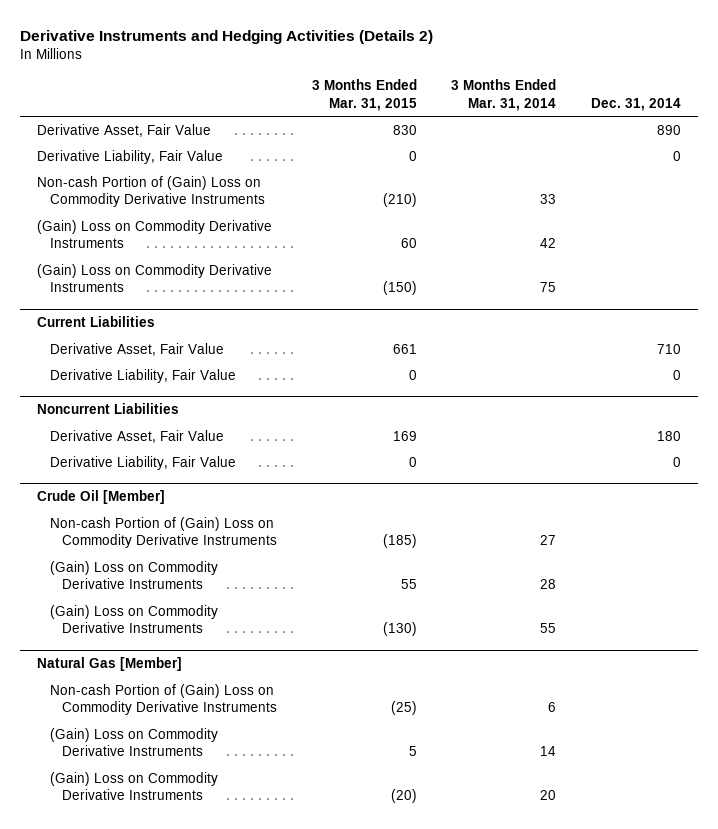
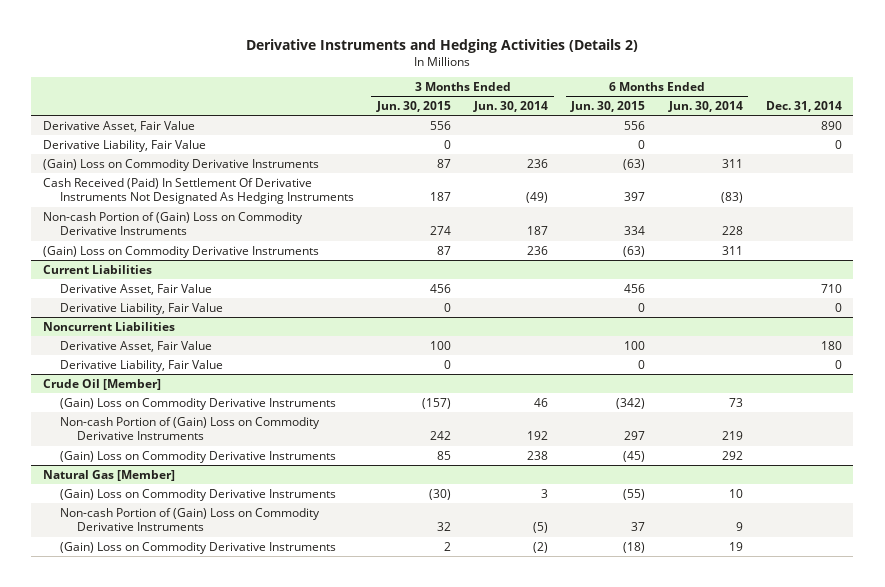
- | 3 Months Ended Mar. 31, 2015 | 3 Months Ended Mar. 31, 2014 | Dec. 31, 2014
+ | 3 Months Ended Jun. 30, 2015 | 3 Months Ended Jun. 30, 2014 | 6 Months Ended Jun. 30, 2015 | 6 Months Ended Jun. 30, 2014 | Dec. 31, 2014
+ Cash Received (Paid) In Settlement Of Derivative Instruments Not Designated As Hedging Instruments | 187 | (49) | 397 | (83) |
moved down: Non-cash Portion of (Gain) Loss on Commodity Derivative Instruments | 274 | 187 | 334 | 228 |
@ Crude Oil [Member]
moved down: Non-cash Portion of (Gain) Loss on Commodity Derivative Instruments | 242 | 192 | 297 | 219 |
@ Natural Gas [Member]
moved down: Non-cash Portion of (Gain) Loss on Commodity Derivative Instruments | 32 | (5) | 37 | 9 |

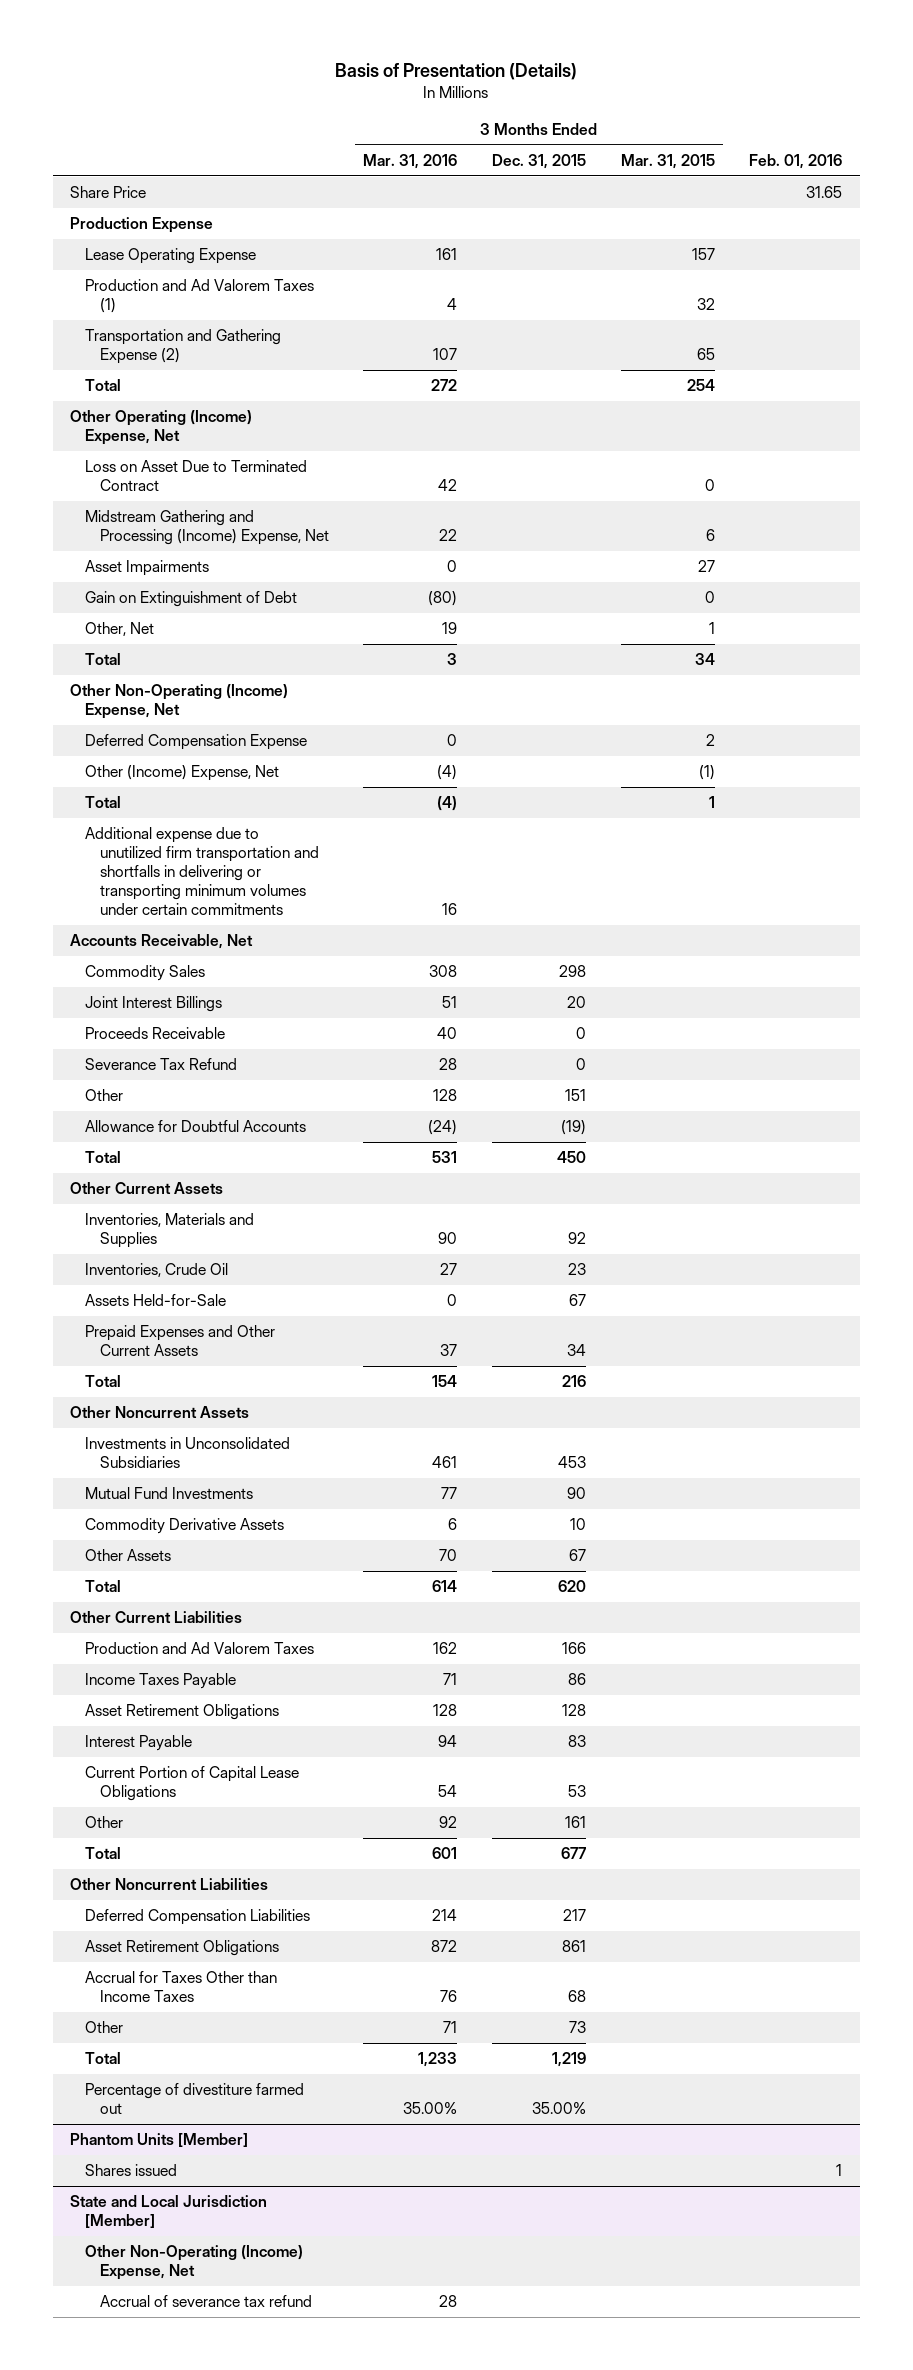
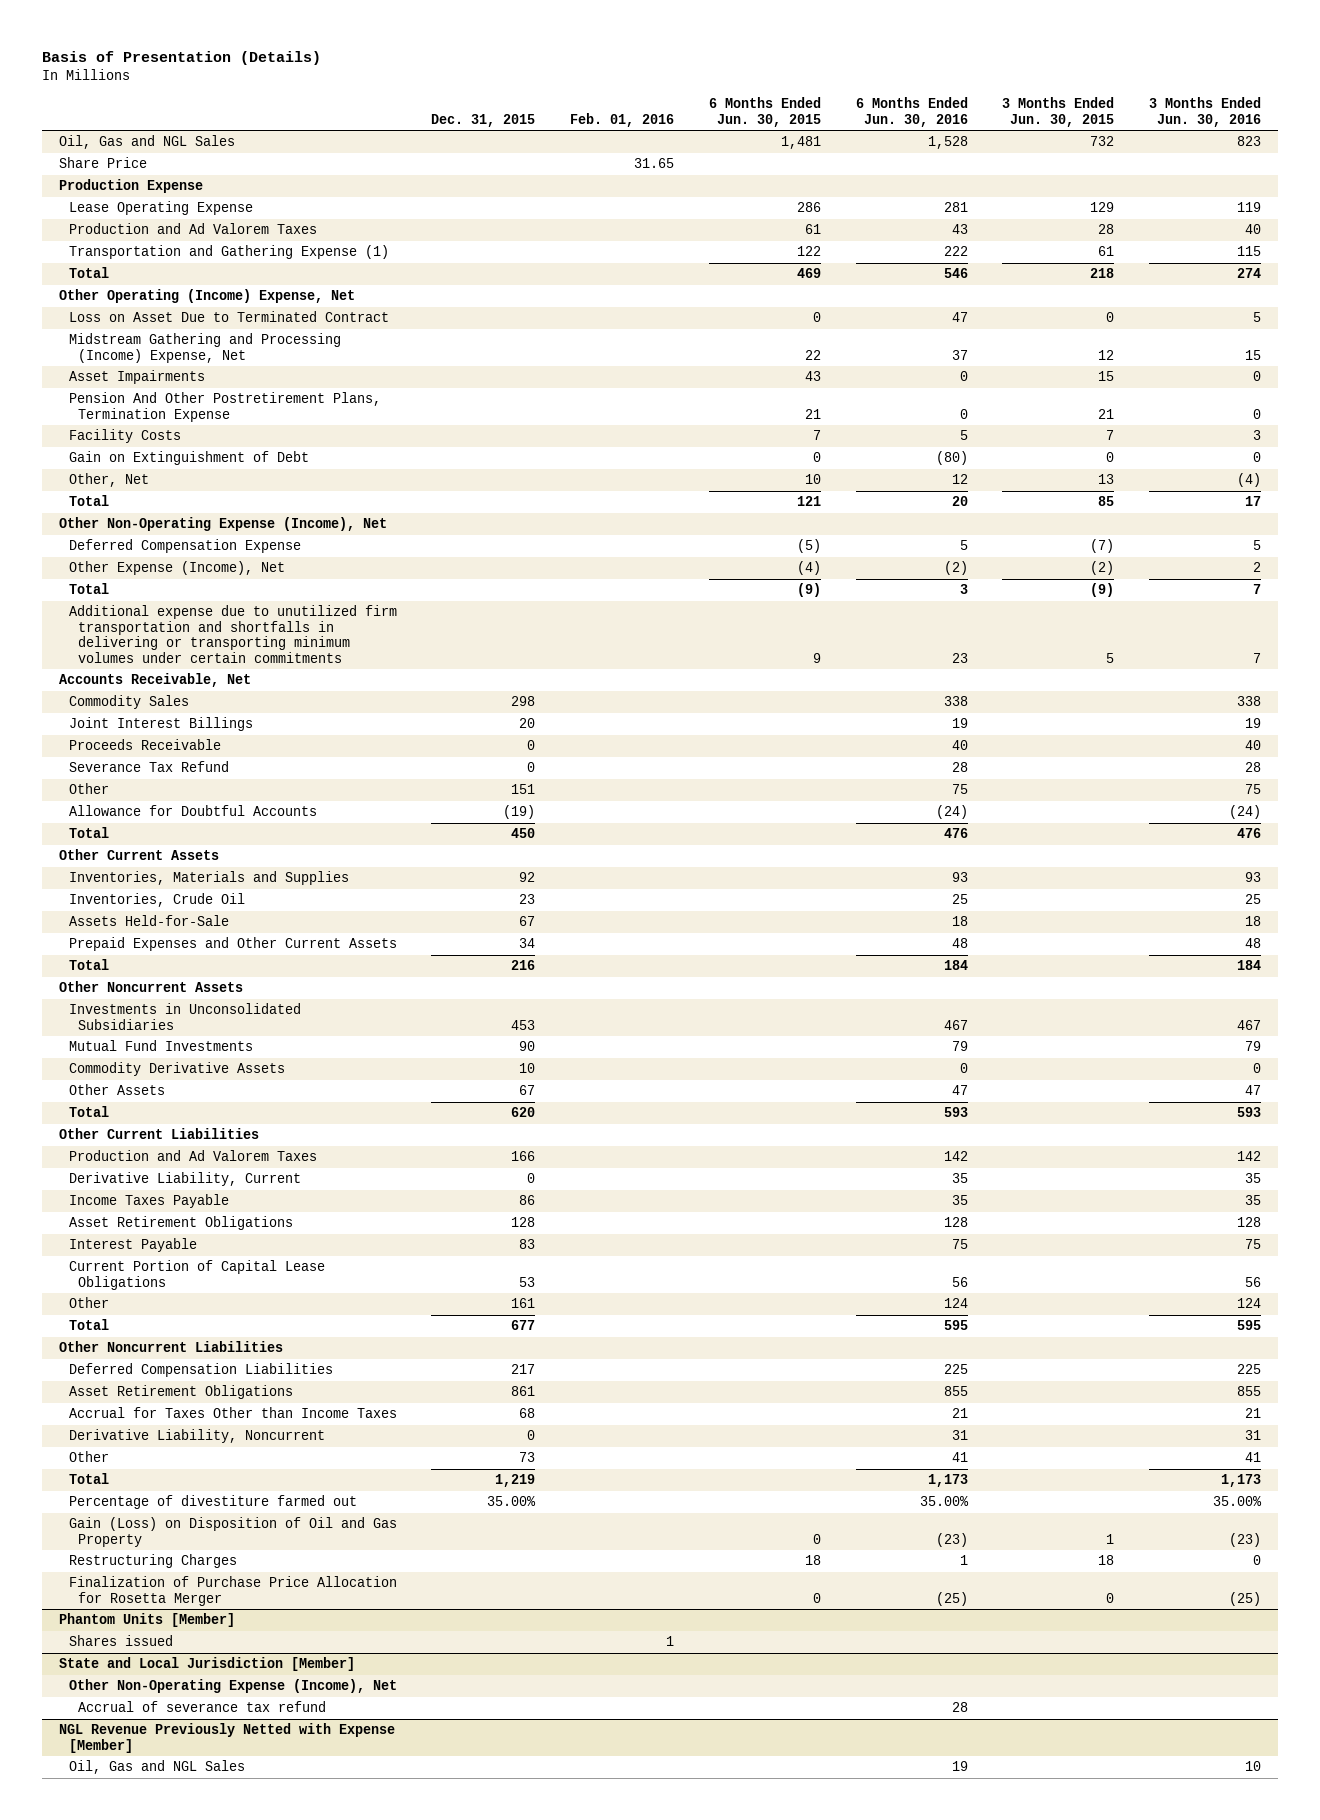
- | 3 Months Ended Mar. 31, 2016 | 3 Months Ended Dec. 31, 2015 | 3 Months Ended Mar. 31, 2015 | Feb. 01, 2016
+ | Dec. 31, 2015 | Feb. 01, 2016 | 6 Months Ended Jun. 30, 2015 | 6 Months Ended Jun. 30, 2016 | 3 Months Ended Jun. 30, 2015 | 3 Months Ended Jun. 30, 2016
+ Oil, Gas and NGL Sales | | | 1,481 | 1,528 | 732 | 823
- Production and Ad Valorem Taxes (1) | 4 | | 32 |
- Transportation and Gathering Expense (2) | 107 | | 65 |
+ Production and Ad Valorem Taxes | | | 61 | 43 | 28 | 40
+ Transportation and Gathering Expense (1) | | | 122 | 222 | 61 | 115
+ Pension And Other Postretirement Plans, Termination Expense | | | 21 | 0 | 21 | 0
+ Facility Costs | | | 7 | 5 | 7 | 3
- Other Non-Operating (Income) Expense, Net
+ Other Non-Operating Expense (Income), Net
- Other (Income) Expense, Net | (4) | | (1) |
+ Other Expense (Income), Net | | | (4) | (2) | (2) | 2
+ Derivative Liability, Current | 0 | | | 35 | | 35
+ Derivative Liability, Noncurrent | 0 | | | 31 | | 31
+ Gain (Loss) on Disposition of Oil and Gas Property | | | 0 | (23) | 1 | (23)
+ Restructuring Charges | | | 18 | 1 | 18 | 0
+ Finalization of Purchase Price Allocation for Rosetta Merger | | | 0 | (25) | 0 | (25)
@ State and Local Jurisdiction [Member]
- Other Non-Operating (Income) Expense, Net
+ Other Non-Operating Expense (Income), Net
+ NGL Revenue Previously Netted with Expense [Member]
+ Oil, Gas and NGL Sales | | | | 19 | | 10

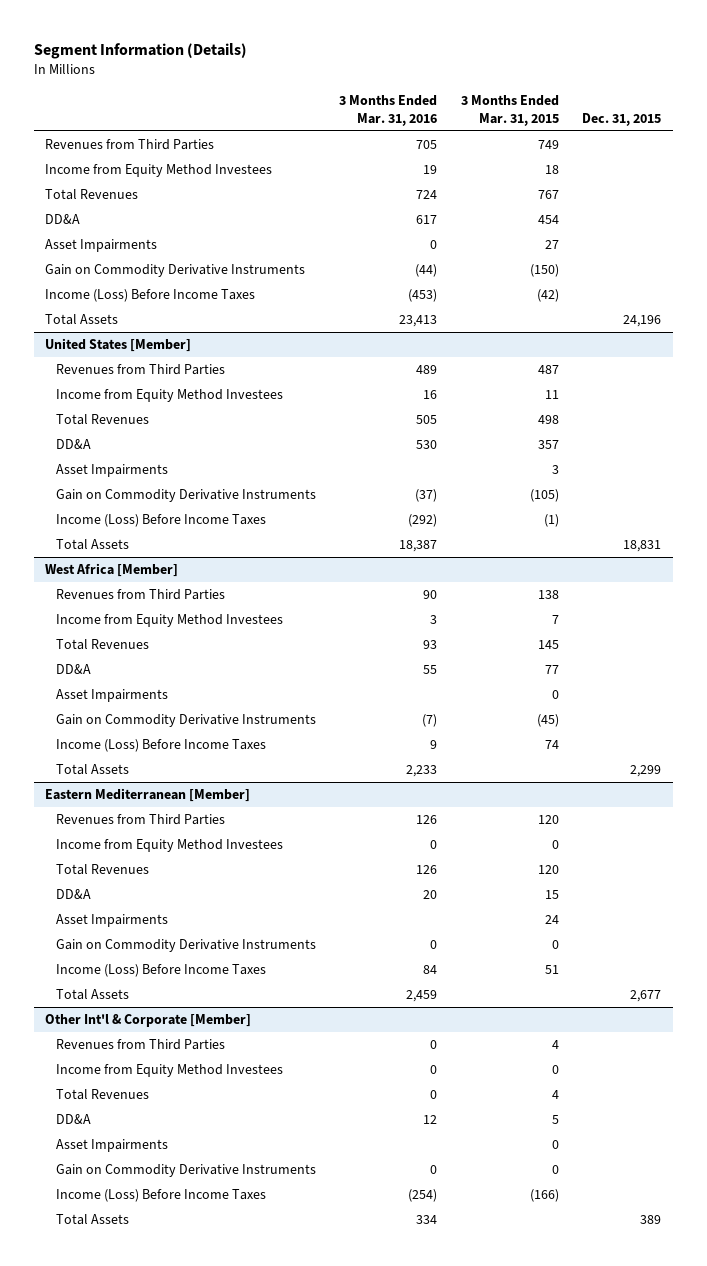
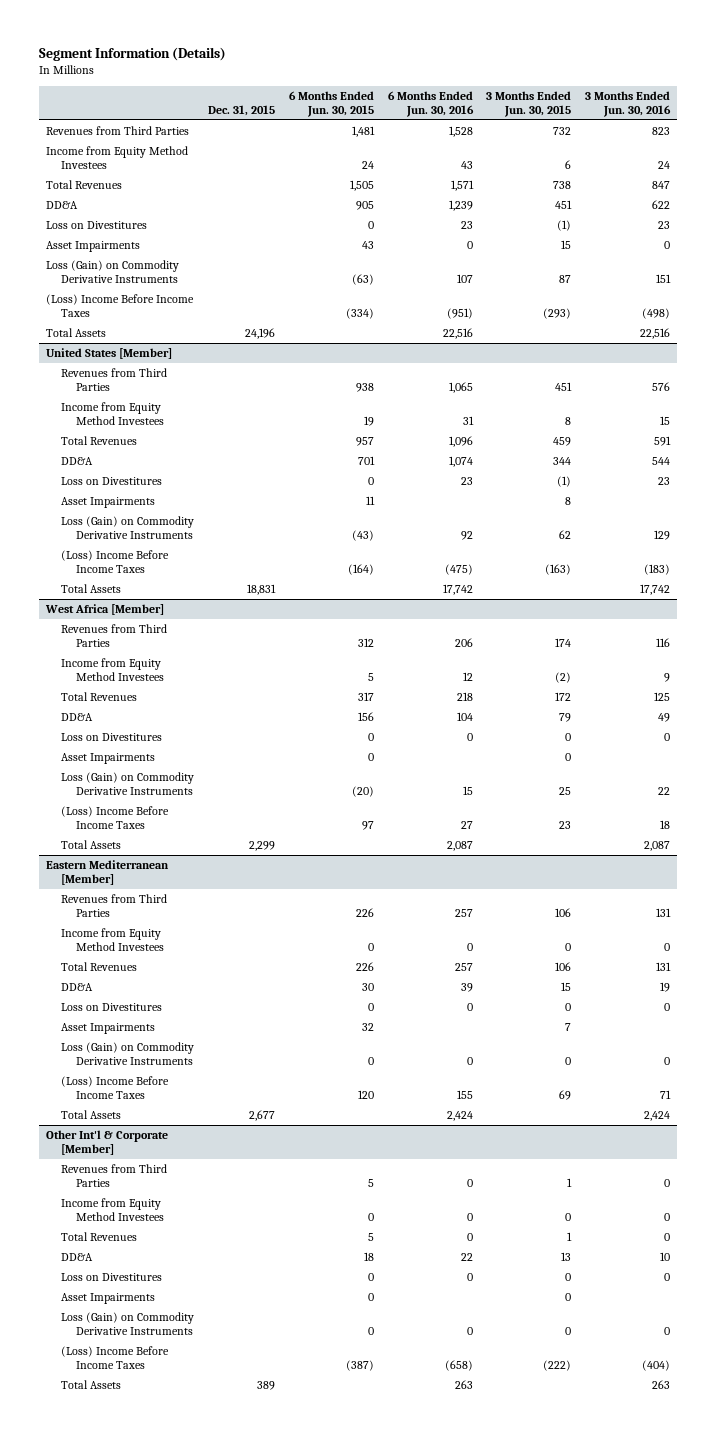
- | 3 Months Ended Mar. 31, 2016 | 3 Months Ended Mar. 31, 2015 | Dec. 31, 2015
+ | Dec. 31, 2015 | 6 Months Ended Jun. 30, 2015 | 6 Months Ended Jun. 30, 2016 | 3 Months Ended Jun. 30, 2015 | 3 Months Ended Jun. 30, 2016
+ Loss on Divestitures | | 0 | 23 | (1) | 23
- Gain on Commodity Derivative Instruments | (44) | (150) |
- Income (Loss) Before Income Taxes | (453) | (42) |
+ Loss (Gain) on Commodity Derivative Instruments | | (63) | 107 | 87 | 151
+ (Loss) Income Before Income Taxes | | (334) | (951) | (293) | (498)
@ United States [Member]
+ Loss on Divestitures | | 0 | 23 | (1) | 23
- Gain on Commodity Derivative Instruments | (37) | (105) |
- Income (Loss) Before Income Taxes | (292) | (1) |
+ Loss (Gain) on Commodity Derivative Instruments | | (43) | 92 | 62 | 129
+ (Loss) Income Before Income Taxes | | (164) | (475) | (163) | (183)
@ West Africa [Member]
+ Loss on Divestitures | | 0 | 0 | 0 | 0
- Gain on Commodity Derivative Instruments | (7) | (45) |
- Income (Loss) Before Income Taxes | 9 | 74 |
+ Loss (Gain) on Commodity Derivative Instruments | | (20) | 15 | 25 | 22
+ (Loss) Income Before Income Taxes | | 97 | 27 | 23 | 18
@ Eastern Mediterranean [Member]
+ Loss on Divestitures | | 0 | 0 | 0 | 0
- Gain on Commodity Derivative Instruments | 0 | 0 |
- Income (Loss) Before Income Taxes | 84 | 51 |
+ Loss (Gain) on Commodity Derivative Instruments | | 0 | 0 | 0 | 0
+ (Loss) Income Before Income Taxes | | 120 | 155 | 69 | 71
@ Other Int'l & Corporate [Member]
+ Loss on Divestitures | | 0 | 0 | 0 | 0
- Gain on Commodity Derivative Instruments | 0 | 0 |
- Income (Loss) Before Income Taxes | (254) | (166) |
+ Loss (Gain) on Commodity Derivative Instruments | | 0 | 0 | 0 | 0
+ (Loss) Income Before Income Taxes | | (387) | (658) | (222) | (404)

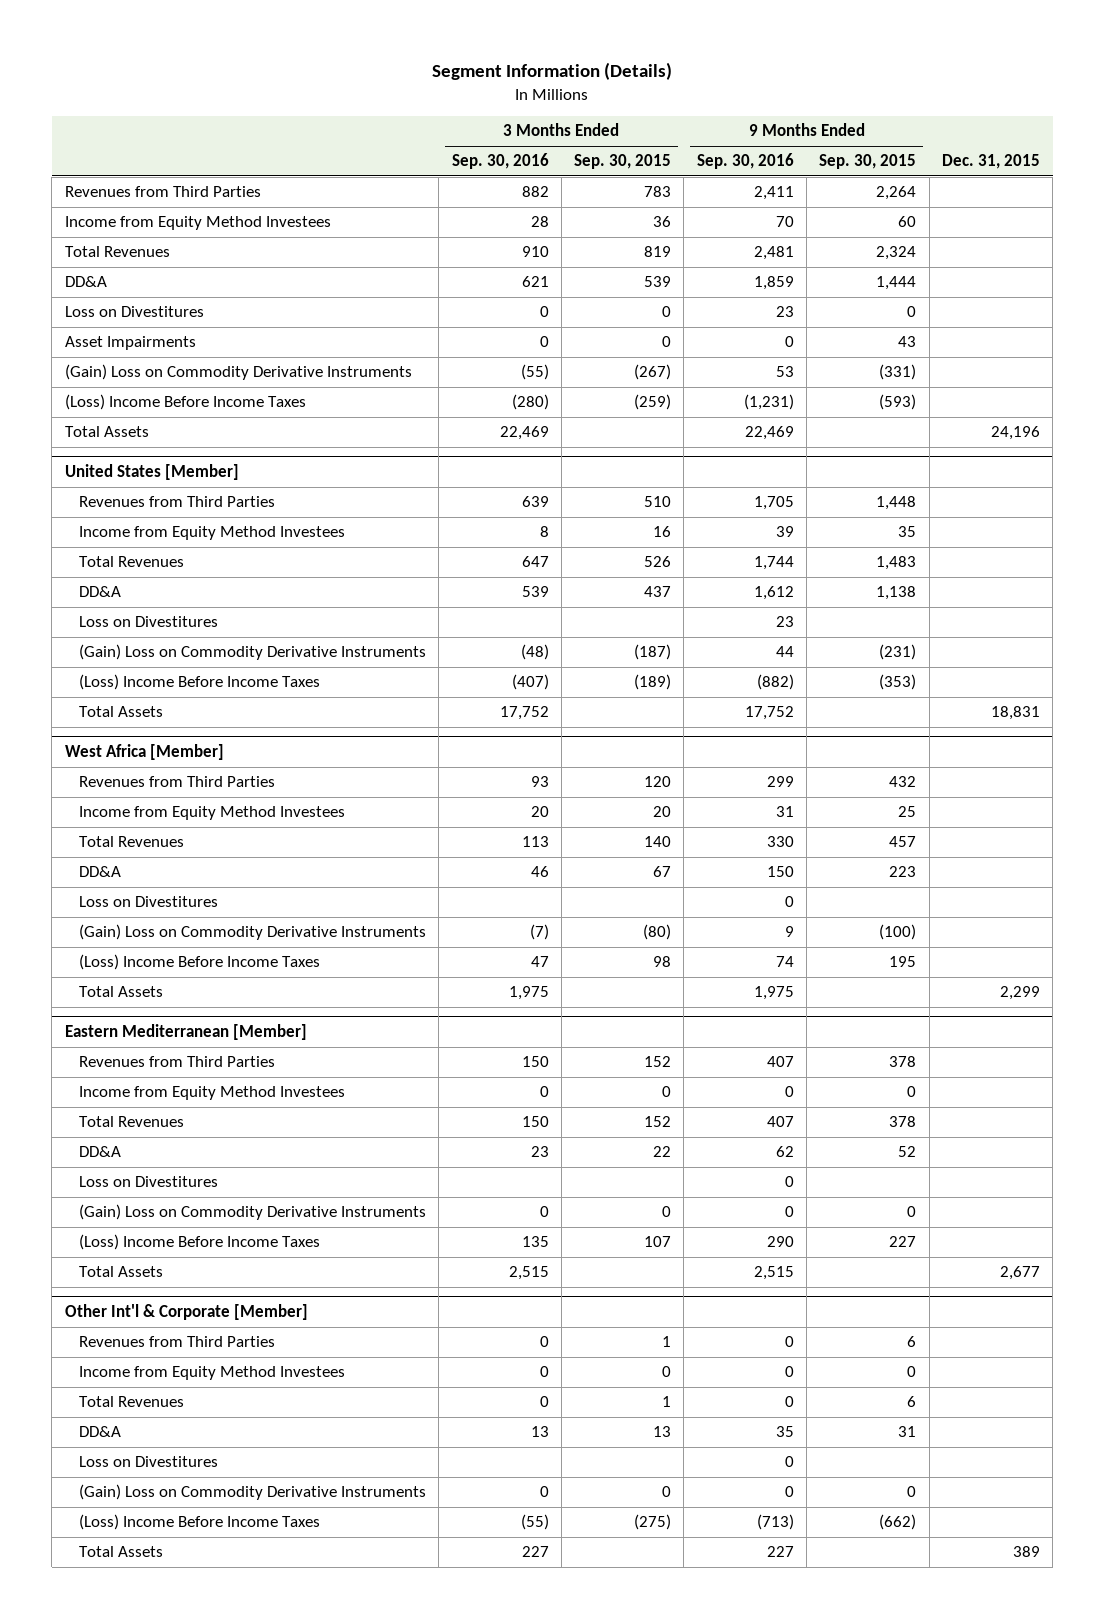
- | Dec. 31, 2015 | 6 Months Ended Jun. 30, 2015 | 6 Months Ended Jun. 30, 2016 | 3 Months Ended Jun. 30, 2015 | 3 Months Ended Jun. 30, 2016
+ | 3 Months Ended Sep. 30, 2016 | 3 Months Ended Sep. 30, 2015 | 9 Months Ended Sep. 30, 2016 | 9 Months Ended Sep. 30, 2015 | Dec. 31, 2015
- Loss (Gain) on Commodity Derivative Instruments | | (63) | 107 | 87 | 151
+ (Gain) Loss on Commodity Derivative Instruments | (55) | (267) | 53 | (331) |
@ United States [Member]
- Asset Impairments | | 11 | | 8 |
- Loss (Gain) on Commodity Derivative Instruments | | (43) | 92 | 62 | 129
+ (Gain) Loss on Commodity Derivative Instruments | (48) | (187) | 44 | (231) |
@ West Africa [Member]
- Asset Impairments | | 0 | | 0 |
- Loss (Gain) on Commodity Derivative Instruments | | (20) | 15 | 25 | 22
+ (Gain) Loss on Commodity Derivative Instruments | (7) | (80) | 9 | (100) |
@ Eastern Mediterranean [Member]
- Asset Impairments | | 32 | | 7 |
- Loss (Gain) on Commodity Derivative Instruments | | 0 | 0 | 0 | 0
+ (Gain) Loss on Commodity Derivative Instruments | 0 | 0 | 0 | 0 |
@ Other Int'l & Corporate [Member]
- Asset Impairments | | 0 | | 0 |
- Loss (Gain) on Commodity Derivative Instruments | | 0 | 0 | 0 | 0
+ (Gain) Loss on Commodity Derivative Instruments | 0 | 0 | 0 | 0 |

